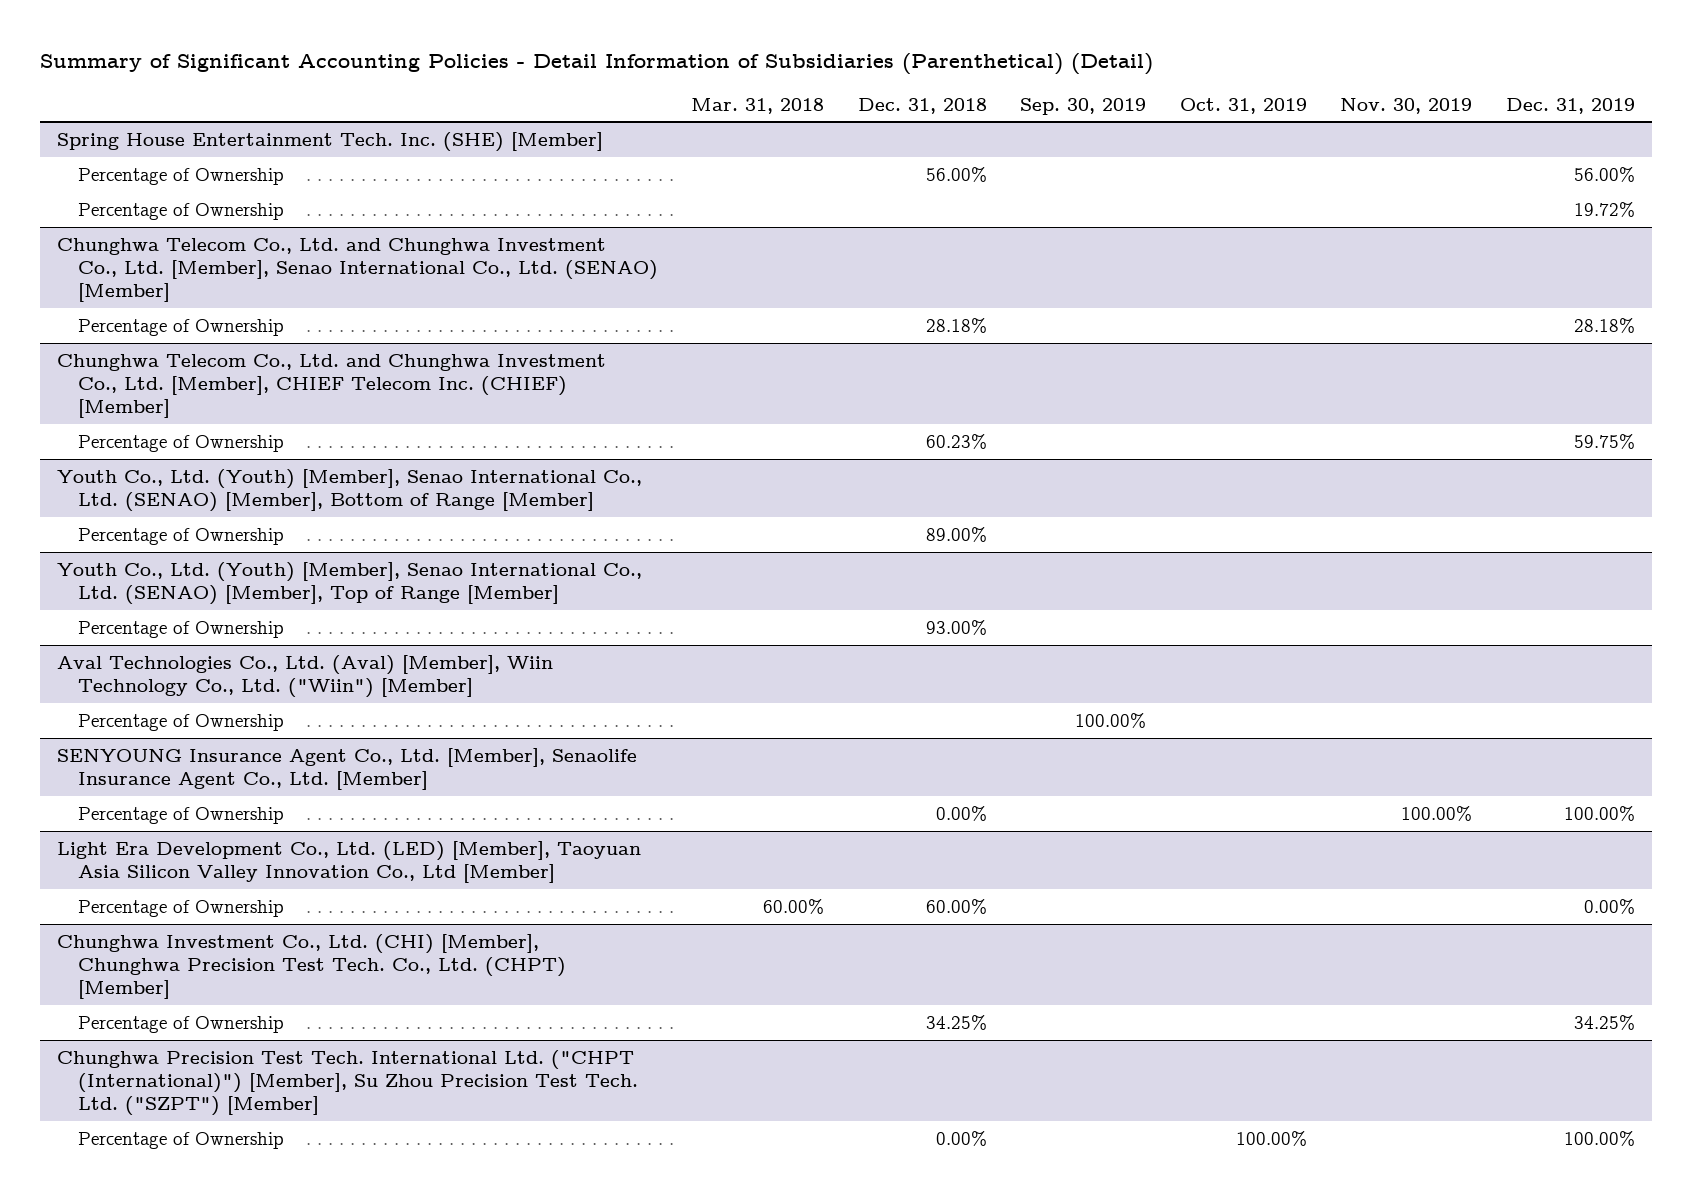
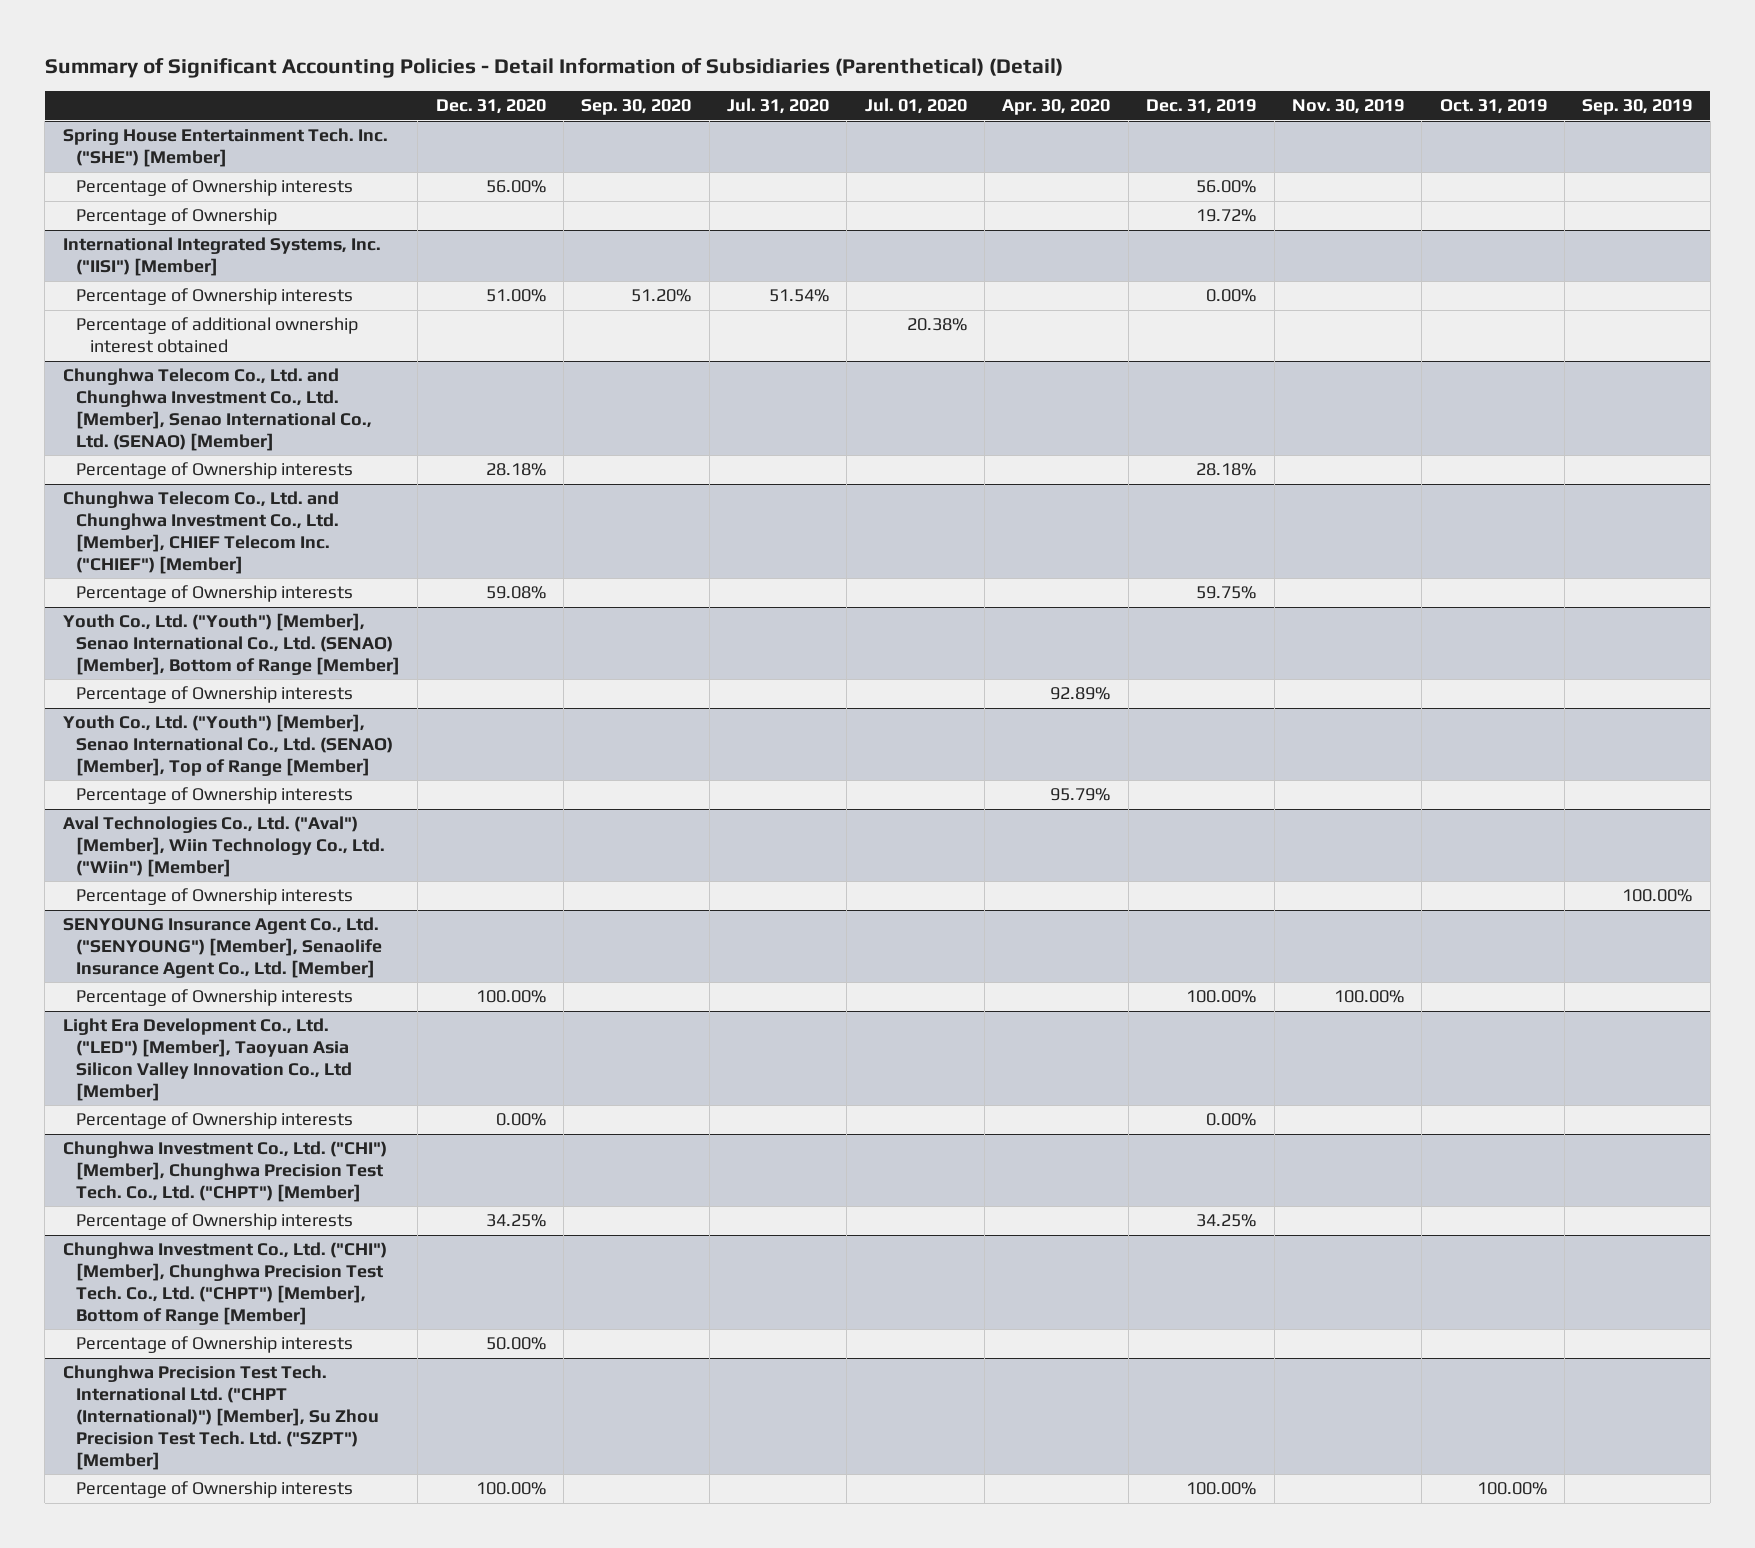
- | Mar. 31, 2018 | Dec. 31, 2018 | Sep. 30, 2019 | Oct. 31, 2019 | Nov. 30, 2019 | Dec. 31, 2019
+ | Dec. 31, 2020 | Sep. 30, 2020 | Jul. 31, 2020 | Jul. 01, 2020 | Apr. 30, 2020 | Dec. 31, 2019 | Nov. 30, 2019 | Oct. 31, 2019 | Sep. 30, 2019
- Spring House Entertainment Tech. Inc. (SHE) [Member]
- Percentage of Ownership | | 56.00% | | | | 56.00%
+ Spring House Entertainment Tech. Inc. ("SHE") [Member]
+ Percentage of Ownership interests | 56.00% | | | | | 56.00% | | |
+ International Integrated Systems, Inc. ("IISI") [Member]
+ Percentage of Ownership interests | 51.00% | 51.20% | 51.54% | | | 0.00% | | |
+ Percentage of additional ownership interest obtained | | | | 20.38% | | | | |
@ Chunghwa Telecom Co., Ltd. and Chunghwa Investment Co., Ltd. [Member], Senao International Co., Ltd. (SENAO) [Member]
- Percentage of Ownership | | 28.18% | | | | 28.18%
- Chunghwa Telecom Co., Ltd. and Chunghwa Investment Co., Ltd. [Member], CHIEF Telecom Inc. (CHIEF) [Member]
- Percentage of Ownership | | 60.23% | | | | 59.75%
- Youth Co., Ltd. (Youth) [Member], Senao International Co., Ltd. (SENAO) [Member], Bottom of Range [Member]
- Percentage of Ownership | | 89.00% | | | |
- Youth Co., Ltd. (Youth) [Member], Senao International Co., Ltd. (SENAO) [Member], Top of Range [Member]
- Percentage of Ownership | | 93.00% | | | |
- Aval Technologies Co., Ltd. (Aval) [Member], Wiin Technology Co., Ltd. ("Wiin") [Member]
- Percentage of Ownership | | | 100.00% | | |
- SENYOUNG Insurance Agent Co., Ltd. [Member], Senaolife Insurance Agent Co., Ltd. [Member]
- Percentage of Ownership | | 0.00% | | | 100.00% | 100.00%
- Light Era Development Co., Ltd. (LED) [Member], Taoyuan Asia Silicon Valley Innovation Co., Ltd [Member]
- Percentage of Ownership | 60.00% | 60.00% | | | | 0.00%
- Chunghwa Investment Co., Ltd. (CHI) [Member], Chunghwa Precision Test Tech. Co., Ltd. (CHPT) [Member]
- Percentage of Ownership | | 34.25% | | | | 34.25%
@ Chunghwa Telecom Co., Ltd. and Chunghwa Investment Co., Ltd. [Member], Senao International Co., Ltd. (SENAO) [Member]
+ Percentage of Ownership interests | 28.18% | | | | | 28.18% | | |
+ Chunghwa Telecom Co., Ltd. and Chunghwa Investment Co., Ltd. [Member], CHIEF Telecom Inc. ("CHIEF") [Member]
+ Percentage of Ownership interests | 59.08% | | | | | 59.75% | | |
+ Youth Co., Ltd. ("Youth") [Member], Senao International Co., Ltd. (SENAO) [Member], Bottom of Range [Member]
+ Percentage of Ownership interests | | | | | 92.89% | | | |
+ Youth Co., Ltd. ("Youth") [Member], Senao International Co., Ltd. (SENAO) [Member], Top of Range [Member]
+ Percentage of Ownership interests | | | | | 95.79% | | | |
+ Aval Technologies Co., Ltd. ("Aval") [Member], Wiin Technology Co., Ltd. ("Wiin") [Member]
+ Percentage of Ownership interests | | | | | | | | | 100.00%
+ SENYOUNG Insurance Agent Co., Ltd. ("SENYOUNG") [Member], Senaolife Insurance Agent Co., Ltd. [Member]
+ Percentage of Ownership interests | 100.00% | | | | | 100.00% | 100.00% | |
+ Light Era Development Co., Ltd. ("LED") [Member], Taoyuan Asia Silicon Valley Innovation Co., Ltd [Member]
+ Percentage of Ownership interests | 0.00% | | | | | 0.00% | | |
+ Chunghwa Investment Co., Ltd. ("CHI") [Member], Chunghwa Precision Test Tech. Co., Ltd. ("CHPT") [Member]
+ Percentage of Ownership interests | 34.25% | | | | | 34.25% | | |
+ Chunghwa Investment Co., Ltd. ("CHI") [Member], Chunghwa Precision Test Tech. Co., Ltd. ("CHPT") [Member], Bottom of Range [Member]
+ Percentage of Ownership interests | 50.00% | | | | | | | |
@ Chunghwa Precision Test Tech. International Ltd. ("CHPT (International)") [Member], Su Zhou Precision Test Tech. Ltd. ("SZPT") [Member]
- Percentage of Ownership | | 0.00% | | 100.00% | | 100.00%
+ Percentage of Ownership interests | 100.00% | | | | | 100.00% | | 100.00% |

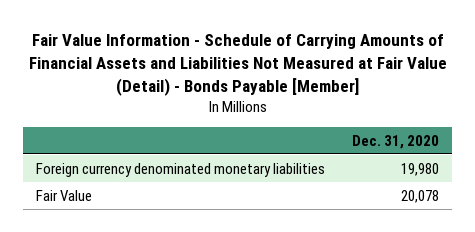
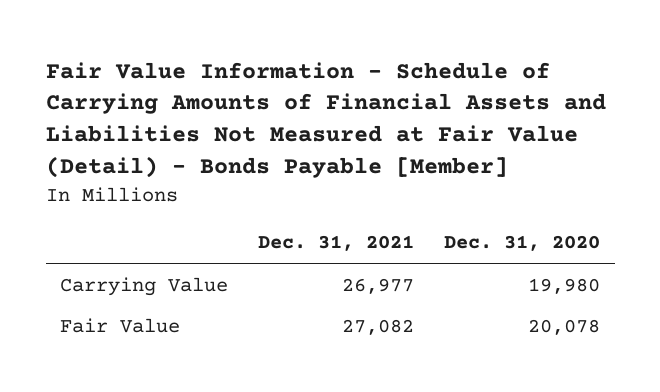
- | Dec. 31, 2020
+ | Dec. 31, 2021 | Dec. 31, 2020
- Foreign currency denominated monetary liabilities | 19,980
+ Carrying Value | 26,977 | 19,980

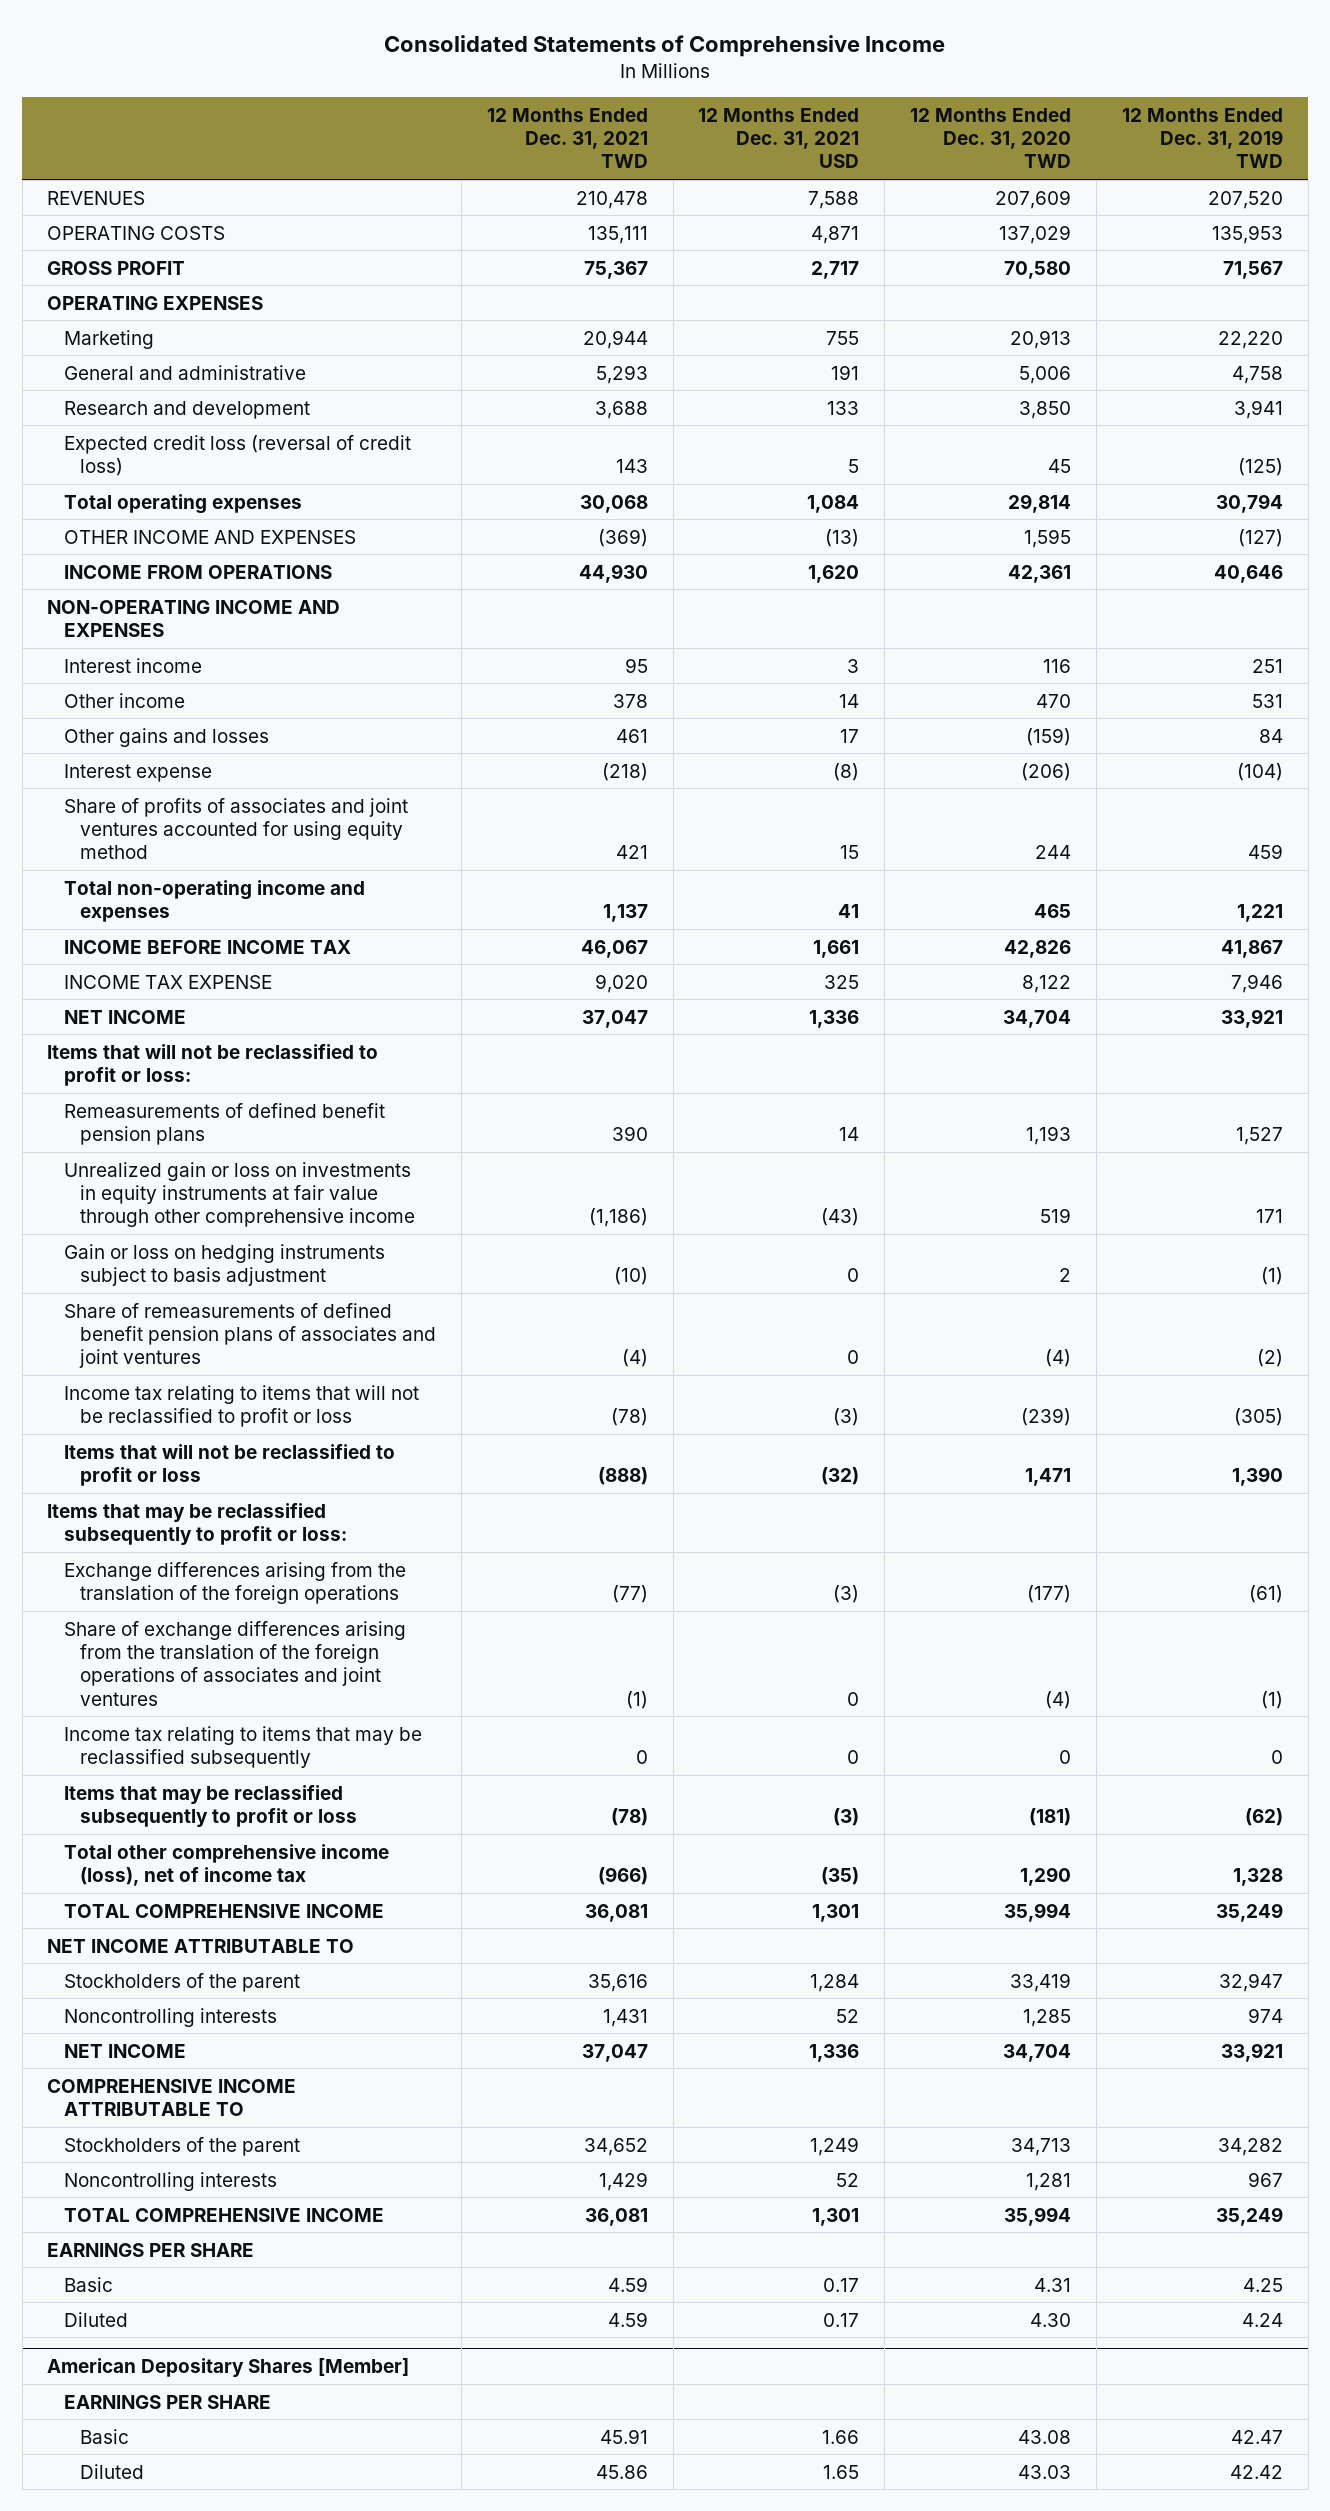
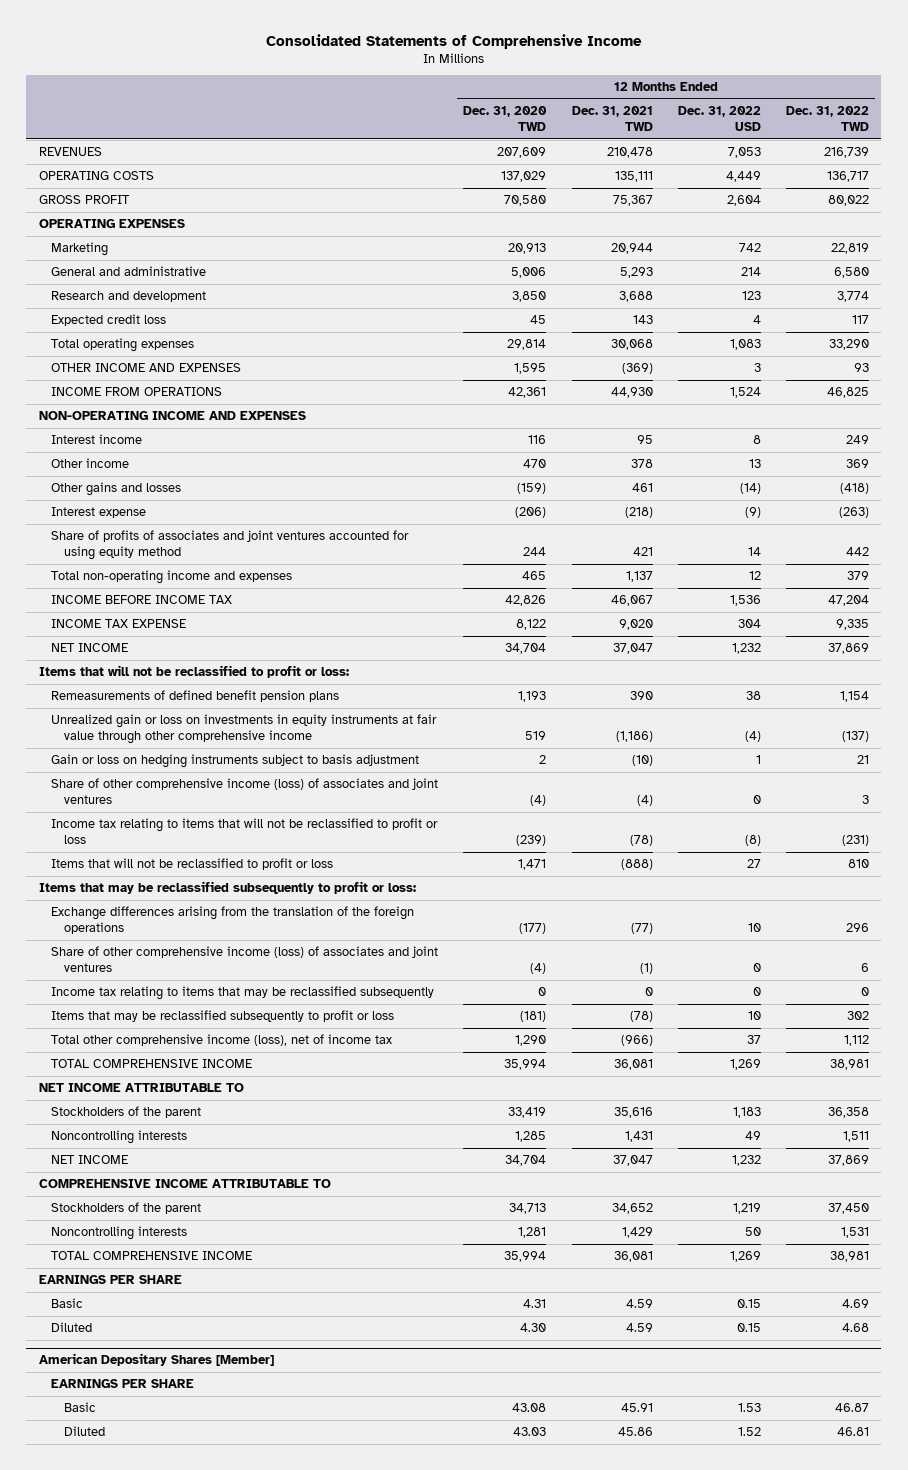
- | 12 Months Ended Dec. 31, 2021 TWD | 12 Months Ended Dec. 31, 2021 USD | 12 Months Ended Dec. 31, 2020 TWD | 12 Months Ended Dec. 31, 2019 TWD
+ | 12 Months Ended Dec. 31, 2020 TWD | 12 Months Ended Dec. 31, 2021 TWD | 12 Months Ended Dec. 31, 2022 USD | 12 Months Ended Dec. 31, 2022 TWD
- Expected credit loss (reversal of credit loss) | 143 | 5 | 45 | (125)
+ Expected credit loss | 45 | 143 | 4 | 117
- Share of remeasurements of defined benefit pension plans of associates and joint ventures | (4) | 0 | (4) | (2)
+ Share of other comprehensive income (loss) of associates and joint ventures | (4) | (4) | 0 | 3
- Share of exchange differences arising from the translation of the foreign operations of associates and joint ventures | (1) | 0 | (4) | (1)
+ Share of other comprehensive income (loss) of associates and joint ventures | (4) | (1) | 0 | 6

